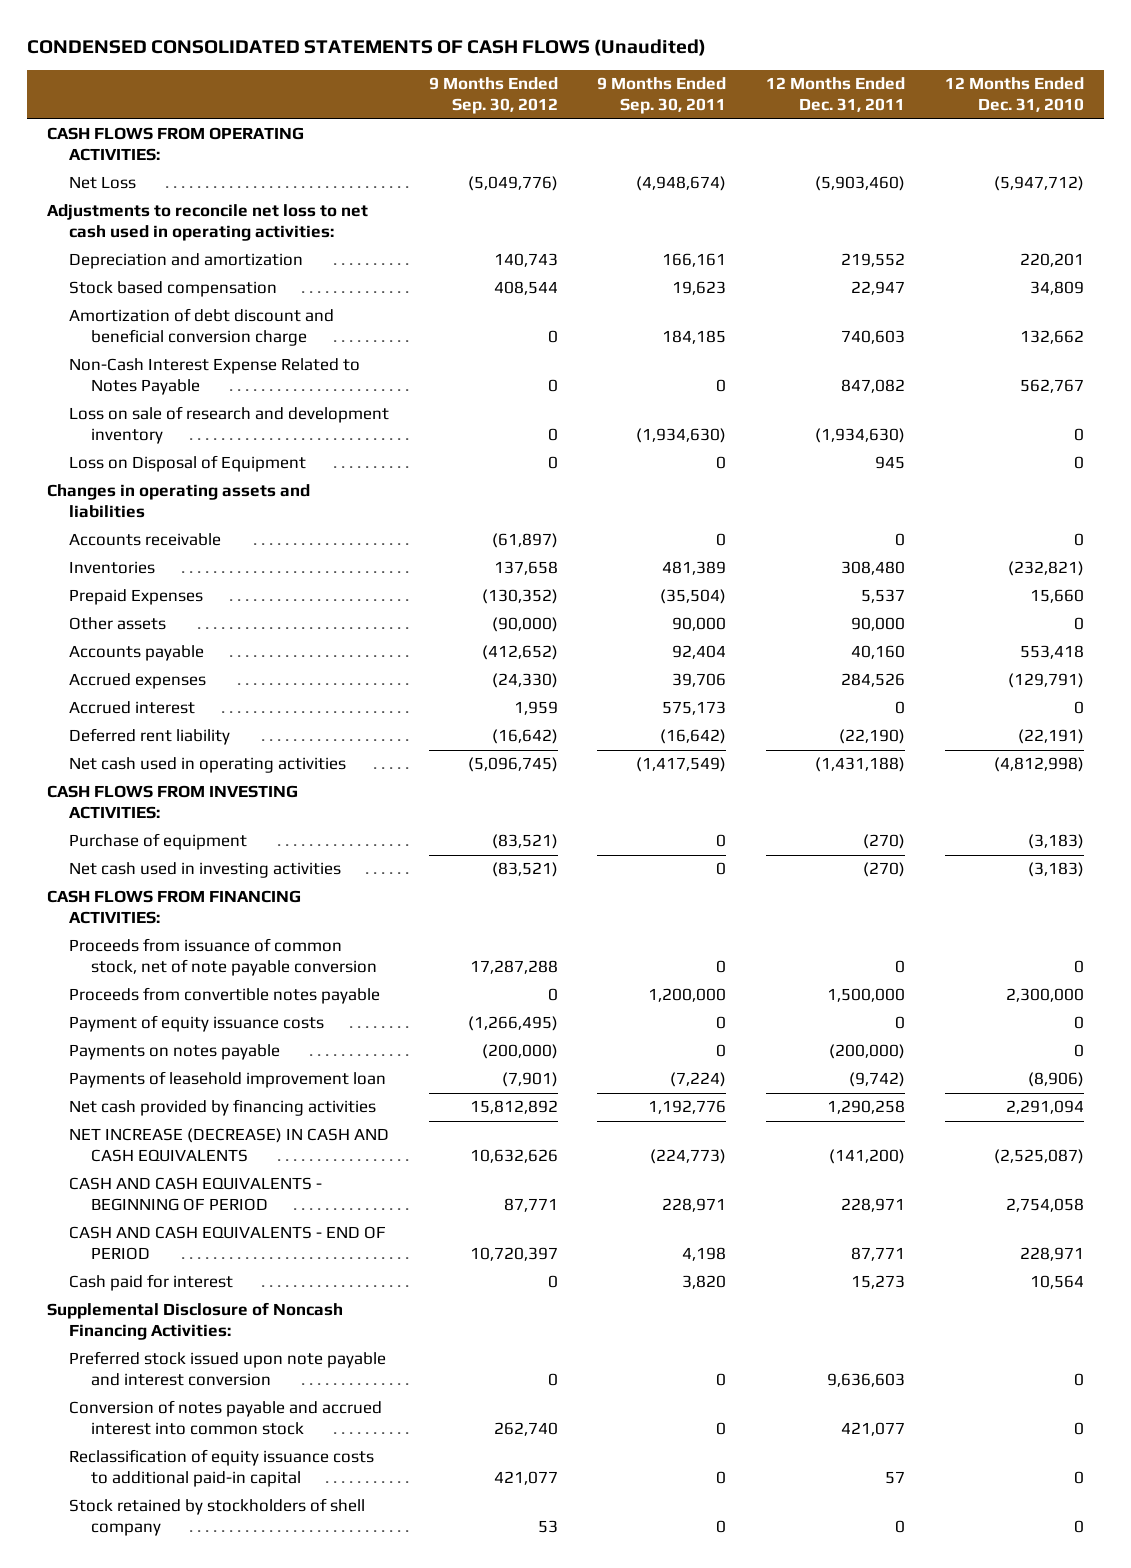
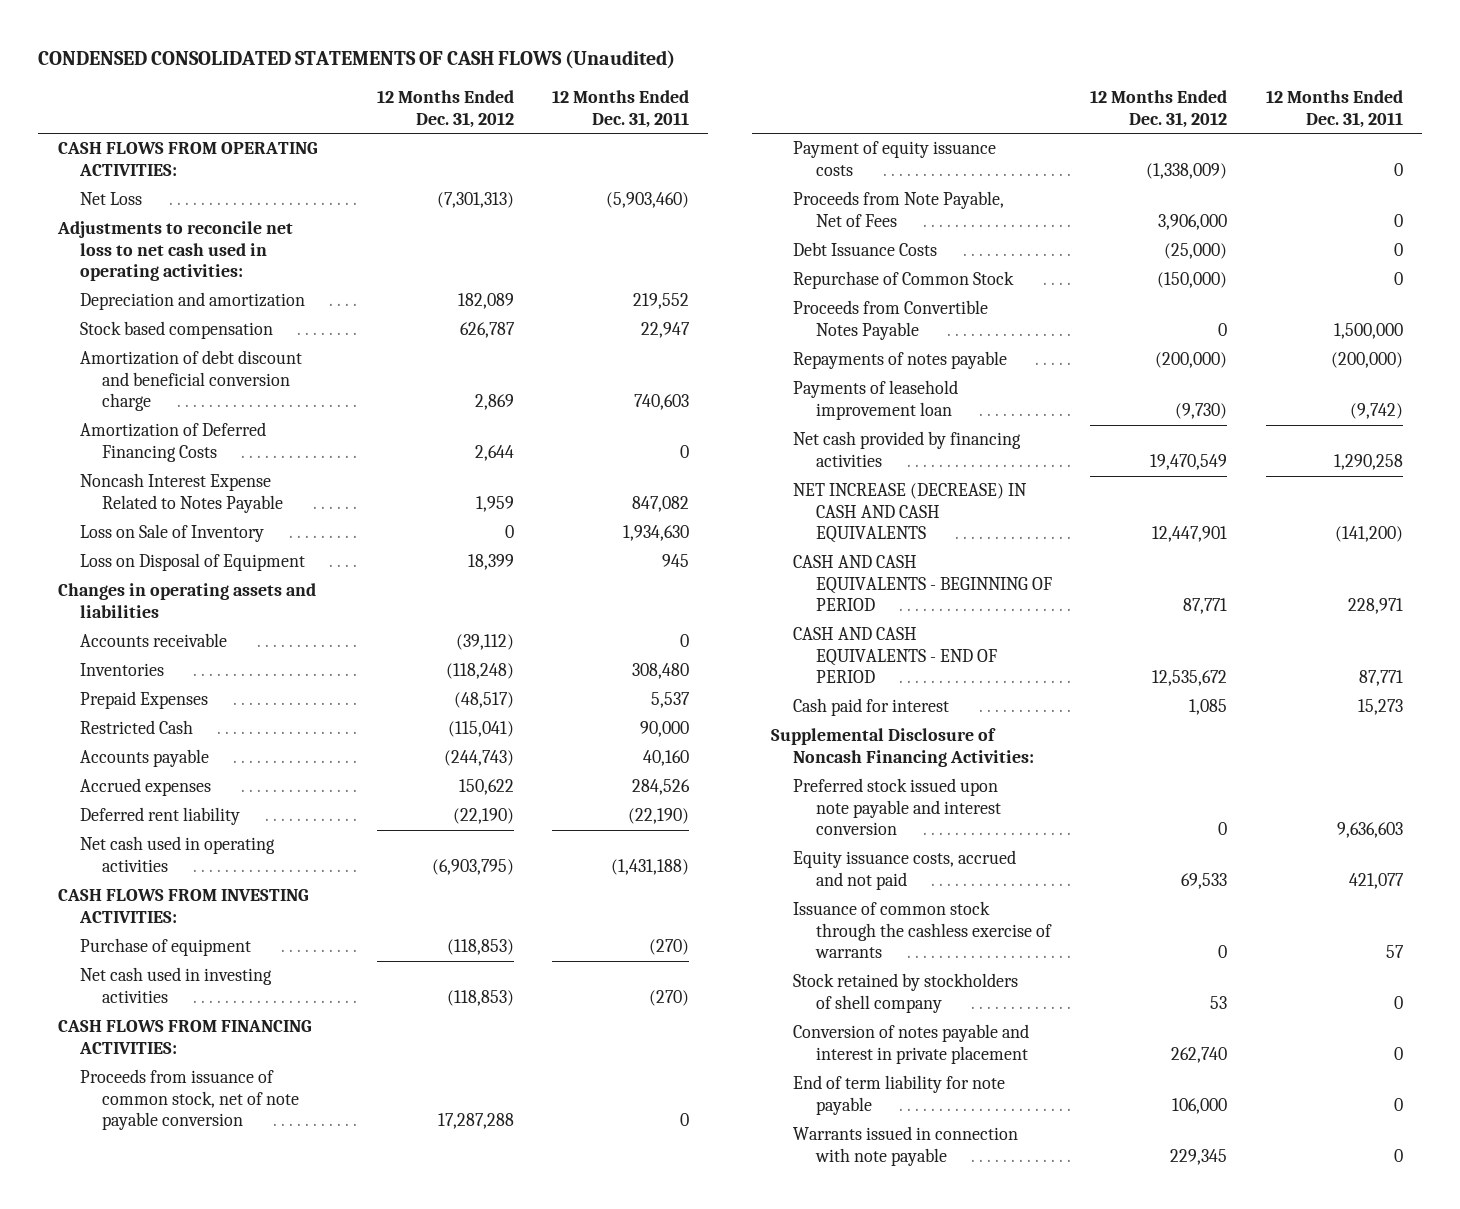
- | 9 Months Ended Sep. 30, 2012 | 9 Months Ended Sep. 30, 2011 | 12 Months Ended Dec. 31, 2011 | 12 Months Ended Dec. 31, 2010
+ | 12 Months Ended Dec. 31, 2012 | 12 Months Ended Dec. 31, 2011
- Non-Cash Interest Expense Related to Notes Payable | 0 | 0 | 847,082 | 562,767
- Loss on sale of research and development inventory | 0 | (1,934,630) | (1,934,630) | 0
+ Amortization of Deferred Financing Costs | 2,644 | 0
+ Noncash Interest Expense Related to Notes Payable | 1,959 | 847,082
+ Loss on Sale of Inventory | 0 | 1,934,630
- Other assets | (90,000) | 90,000 | 90,000 | 0
+ Restricted Cash | (115,041) | 90,000
- Accrued interest | 1,959 | 575,173 | 0 | 0
- Proceeds from convertible notes payable | 0 | 1,200,000 | 1,500,000 | 2,300,000
- Payments on notes payable | (200,000) | 0 | (200,000) | 0
+ Proceeds from Note Payable, Net of Fees | 3,906,000 | 0
+ Debt Issuance Costs | (25,000) | 0
+ Repurchase of Common Stock | (150,000) | 0
+ Proceeds from Convertible Notes Payable | 0 | 1,500,000
+ Repayments of notes payable | (200,000) | (200,000)
- Conversion of notes payable and accrued interest into common stock | 262,740 | 0 | 421,077 | 0
- Reclassification of equity issuance costs to additional paid-in capital | 421,077 | 0 | 57 | 0
+ Equity issuance costs, accrued and not paid | 69,533 | 421,077
+ Issuance of common stock through the cashless exercise of warrants | 0 | 57
+ Conversion of notes payable and interest in private placement | 262,740 | 0
+ End of term liability for note payable | 106,000 | 0
+ Warrants issued in connection with note payable | 229,345 | 0

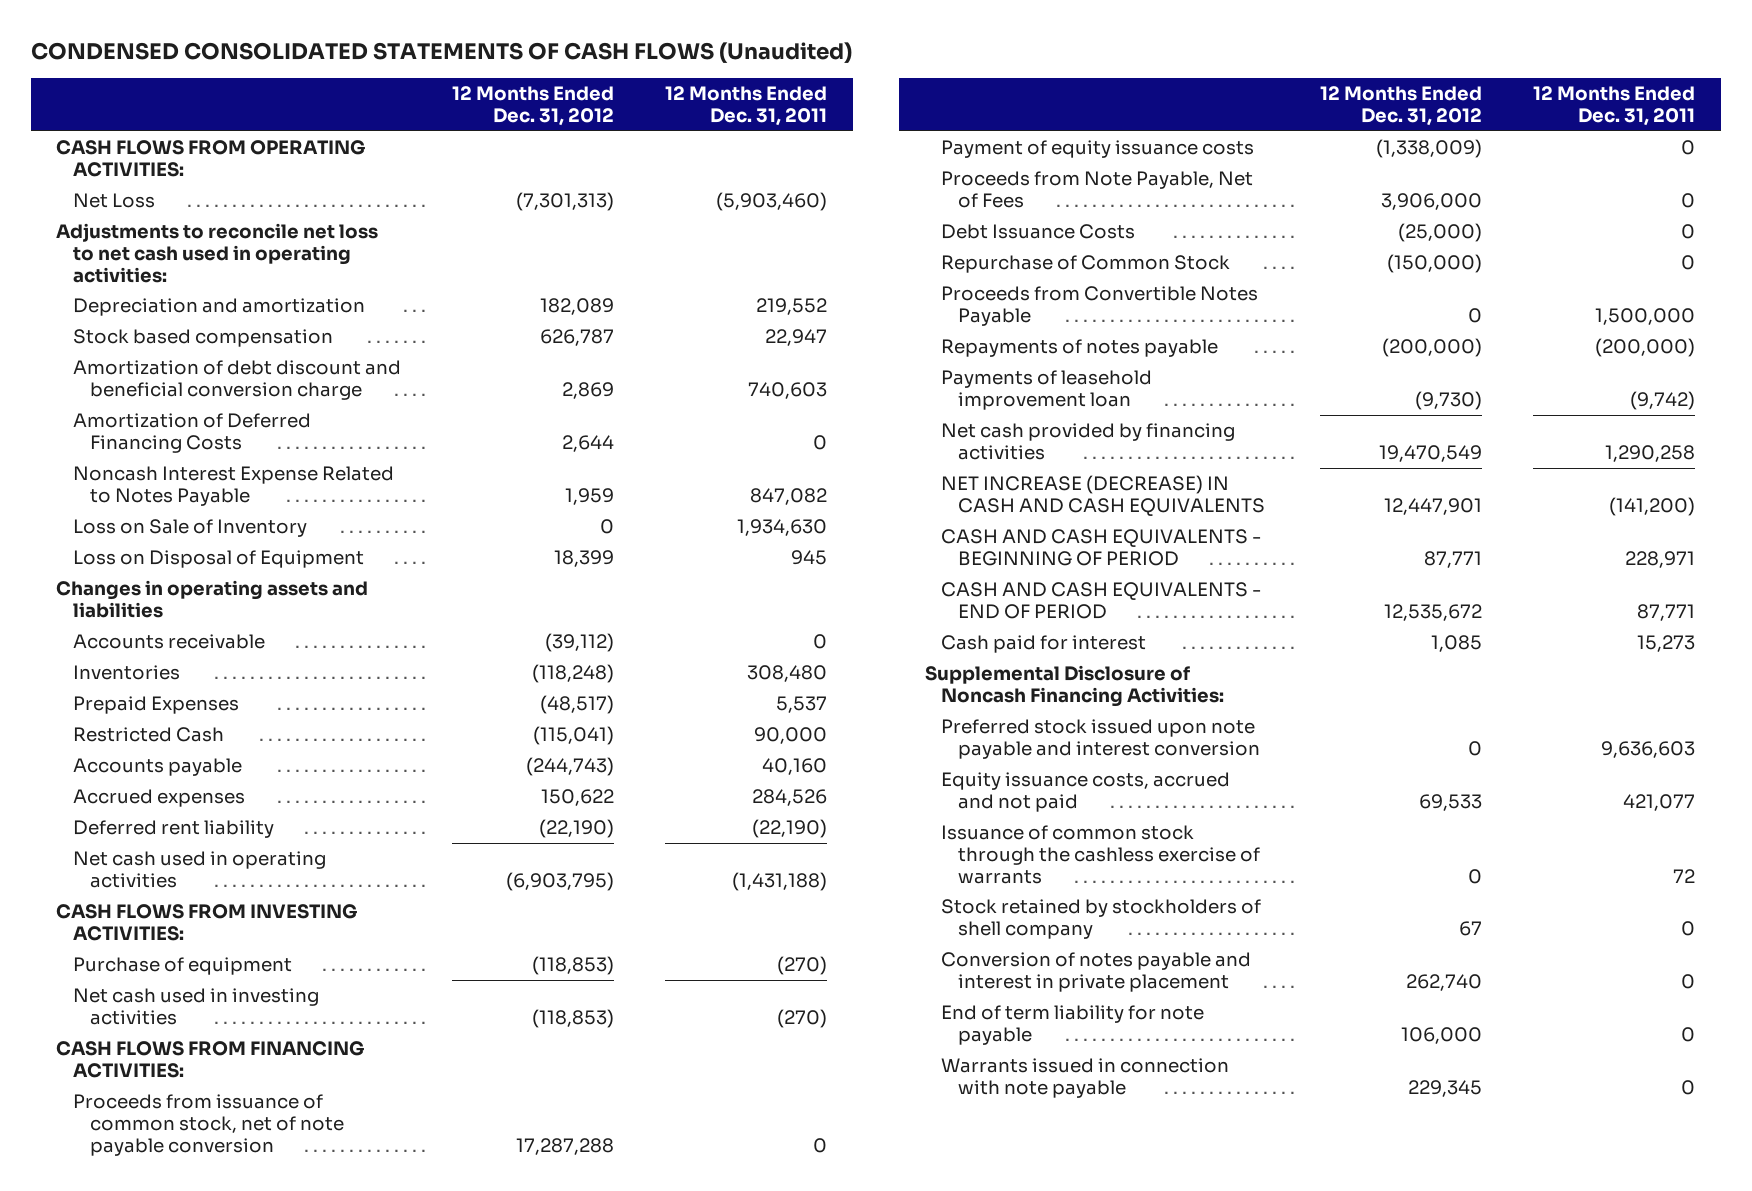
- Issuance of common stock through the cashless exercise of warrants | 0 | 57
- Stock retained by stockholders of shell company | 53 | 0
+ Issuance of common stock through the cashless exercise of warrants | 0 | 72
+ Stock retained by stockholders of shell company | 67 | 0

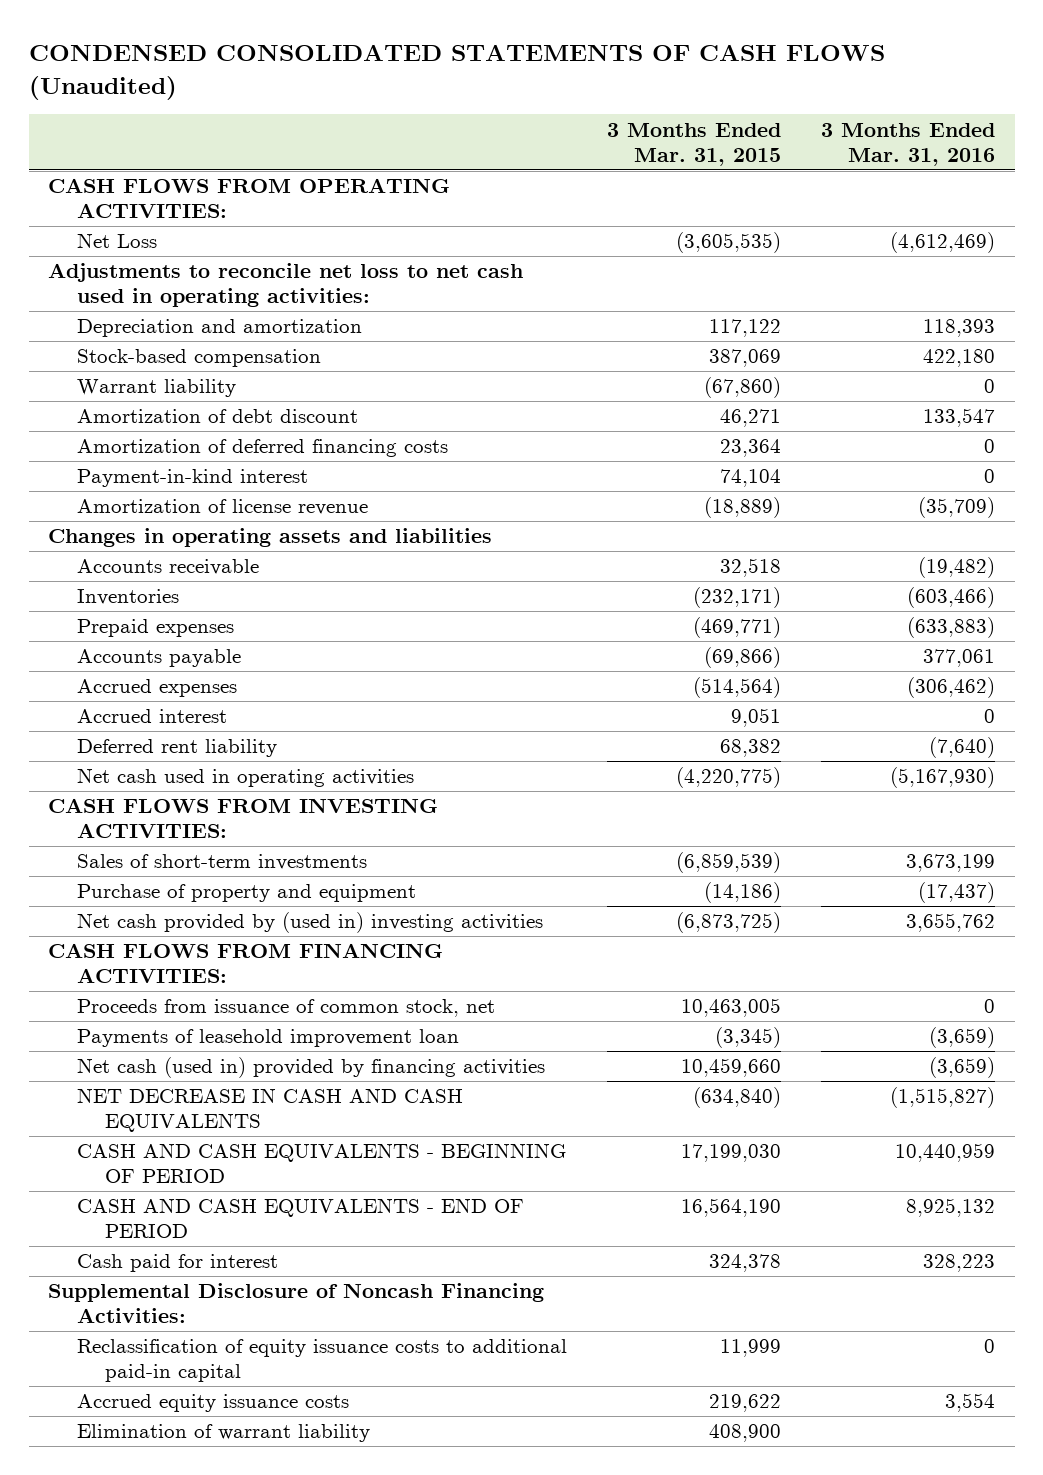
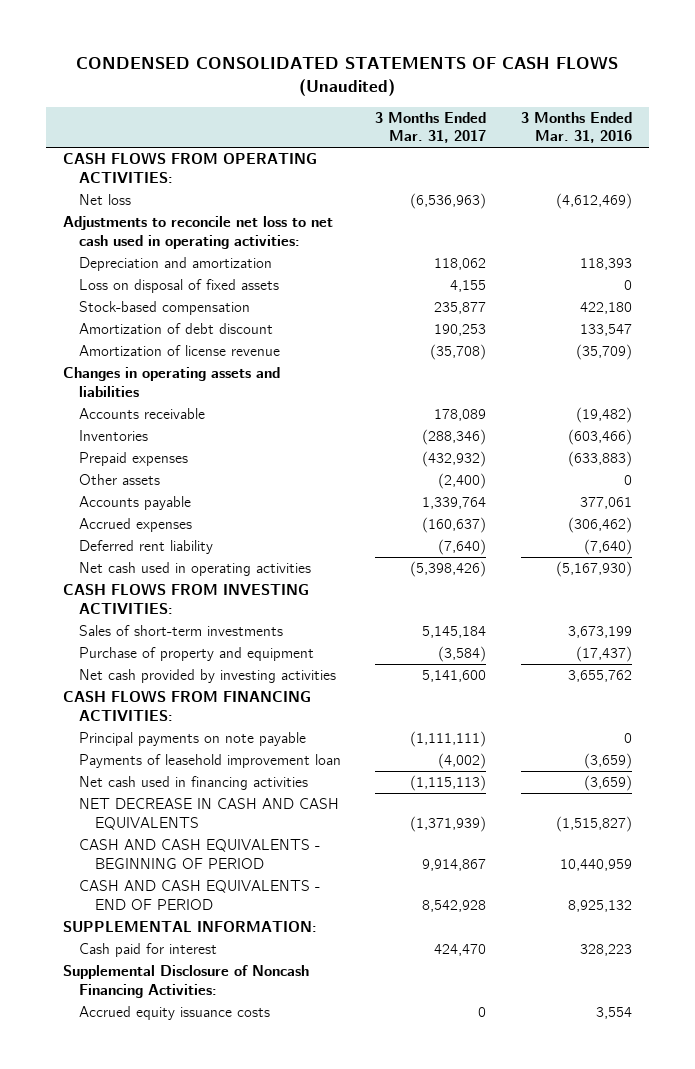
- | 3 Months Ended Mar. 31, 2015 | 3 Months Ended Mar. 31, 2016
+ | 3 Months Ended Mar. 31, 2017 | 3 Months Ended Mar. 31, 2016
- Net Loss | (3,605,535) | (4,612,469)
+ Net loss | (6,536,963) | (4,612,469)
+ Loss on disposal of fixed assets | 4,155 | 0
- Warrant liability | (67,860) | 0
- Amortization of deferred financing costs | 23,364 | 0
- Payment-in-kind interest | 74,104 | 0
+ Other assets | (2,400) | 0
- Accrued interest | 9,051 | 0
- Net cash provided by (used in) investing activities | (6,873,725) | 3,655,762
+ Net cash provided by investing activities | 5,141,600 | 3,655,762
- Proceeds from issuance of common stock, net | 10,463,005 | 0
+ Principal payments on note payable | (1,111,111) | 0
- Net cash (used in) provided by financing activities | 10,459,660 | (3,659)
+ Net cash used in financing activities | (1,115,113) | (3,659)
+ SUPPLEMENTAL INFORMATION:
- Reclassification of equity issuance costs to additional paid-in capital | 11,999 | 0
- Elimination of warrant liability | 408,900 |

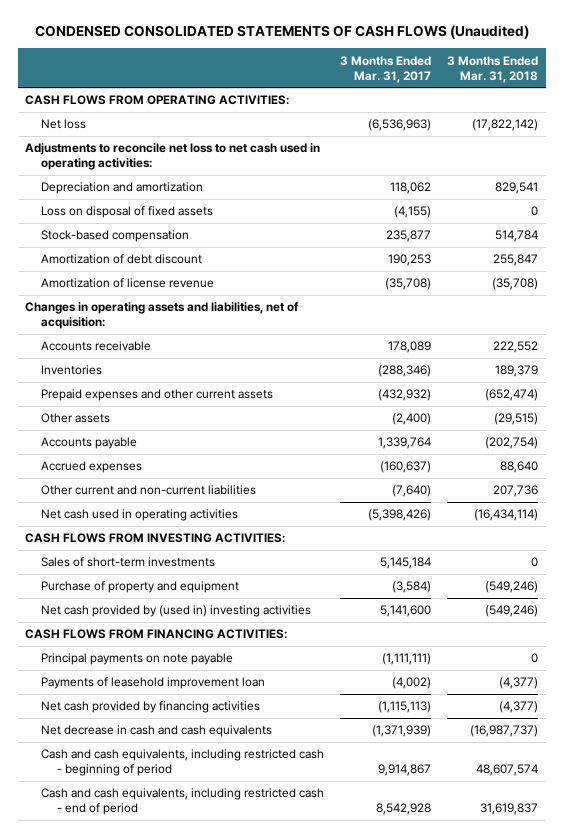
- | 3 Months Ended Mar. 31, 2017 | 3 Months Ended Mar. 31, 2016
+ | 3 Months Ended Mar. 31, 2017 | 3 Months Ended Mar. 31, 2018
- Loss on disposal of fixed assets | 4,155 | 0
+ Loss on disposal of fixed assets | (4,155) | 0
- Changes in operating assets and liabilities
+ Changes in operating assets and liabilities, net of acquisition:
- Prepaid expenses | (432,932) | (633,883)
+ Prepaid expenses and other current assets | (432,932) | (652,474)
- Deferred rent liability | (7,640) | (7,640)
+ Other current and non-current liabilities | (7,640) | 207,736
- Net cash provided by investing activities | 5,141,600 | 3,655,762
+ Net cash provided by (used in) investing activities | 5,141,600 | (549,246)
- Net cash used in financing activities | (1,115,113) | (3,659)
- NET DECREASE IN CASH AND CASH EQUIVALENTS | (1,371,939) | (1,515,827)
- CASH AND CASH EQUIVALENTS - BEGINNING OF PERIOD | 9,914,867 | 10,440,959
- CASH AND CASH EQUIVALENTS - END OF PERIOD | 8,542,928 | 8,925,132
- SUPPLEMENTAL INFORMATION:
- Cash paid for interest | 424,470 | 328,223
- Supplemental Disclosure of Noncash Financing Activities:
- Accrued equity issuance costs | 0 | 3,554
+ Net cash provided by financing activities | (1,115,113) | (4,377)
+ Net decrease in cash and cash equivalents | (1,371,939) | (16,987,737)
+ Cash and cash equivalents, including restricted cash - beginning of period | 9,914,867 | 48,607,574
+ Cash and cash equivalents, including restricted cash - end of period | 8,542,928 | 31,619,837

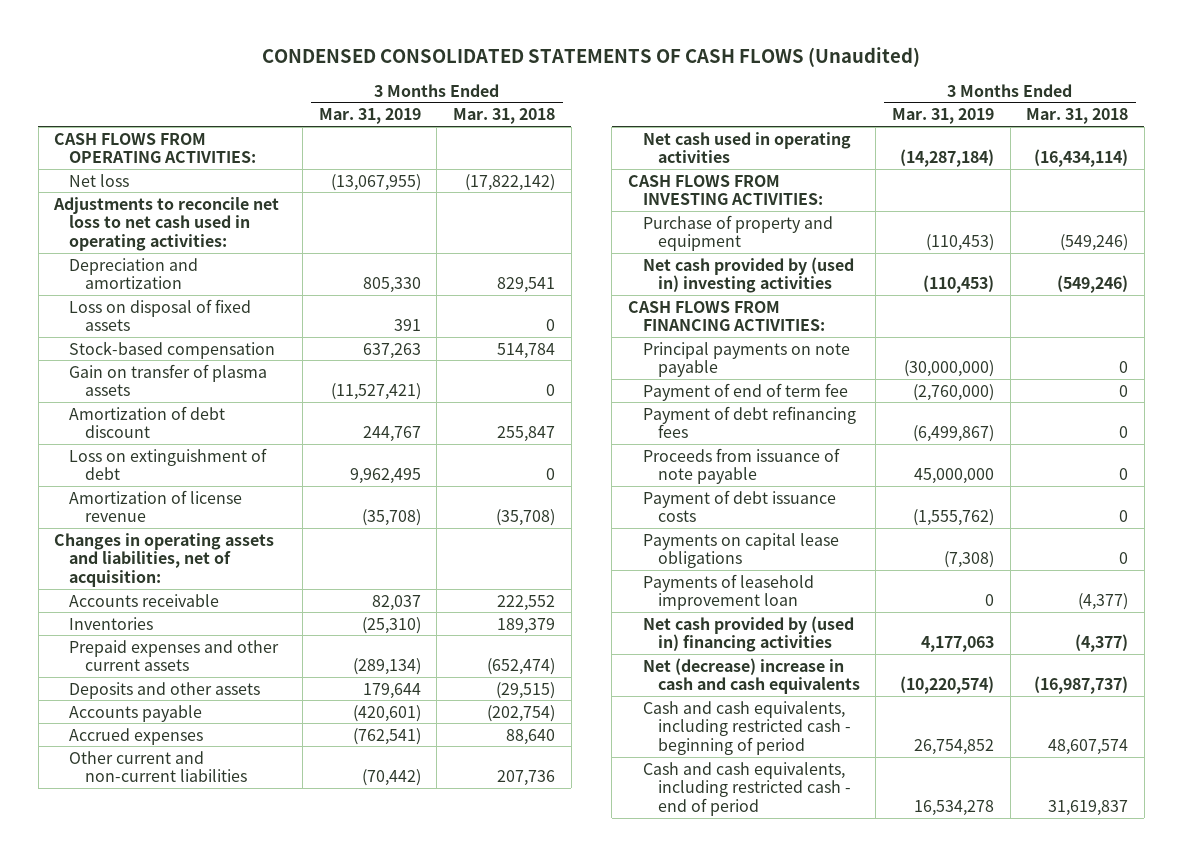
- | 3 Months Ended Mar. 31, 2017 | 3 Months Ended Mar. 31, 2018
+ | 3 Months Ended Mar. 31, 2019 | 3 Months Ended Mar. 31, 2018
+ Gain on transfer of plasma assets | (11,527,421) | 0
+ Loss on extinguishment of debt | 9,962,495 | 0
- Other assets | (2,400) | (29,515)
+ Deposits and other assets | 179,644 | (29,515)
- Sales of short-term investments | 5,145,184 | 0
+ Payment of end of term fee | (2,760,000) | 0
+ Payment of debt refinancing fees | (6,499,867) | 0
+ Proceeds from issuance of note payable | 45,000,000 | 0
+ Payment of debt issuance costs | (1,555,762) | 0
+ Payments on capital lease obligations | (7,308) | 0
- Net cash provided by financing activities | (1,115,113) | (4,377)
- Net decrease in cash and cash equivalents | (1,371,939) | (16,987,737)
+ Net cash provided by (used in) financing activities | 4,177,063 | (4,377)
+ Net (decrease) increase in cash and cash equivalents | (10,220,574) | (16,987,737)

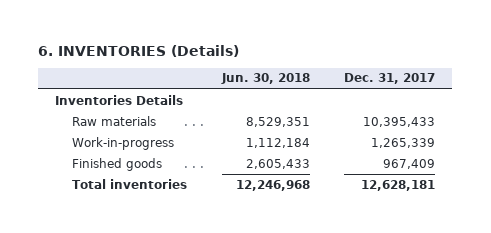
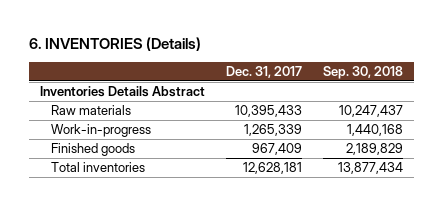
- | Jun. 30, 2018 | Dec. 31, 2017
+ | Dec. 31, 2017 | Sep. 30, 2018
- Inventories Details
+ Inventories Details Abstract

